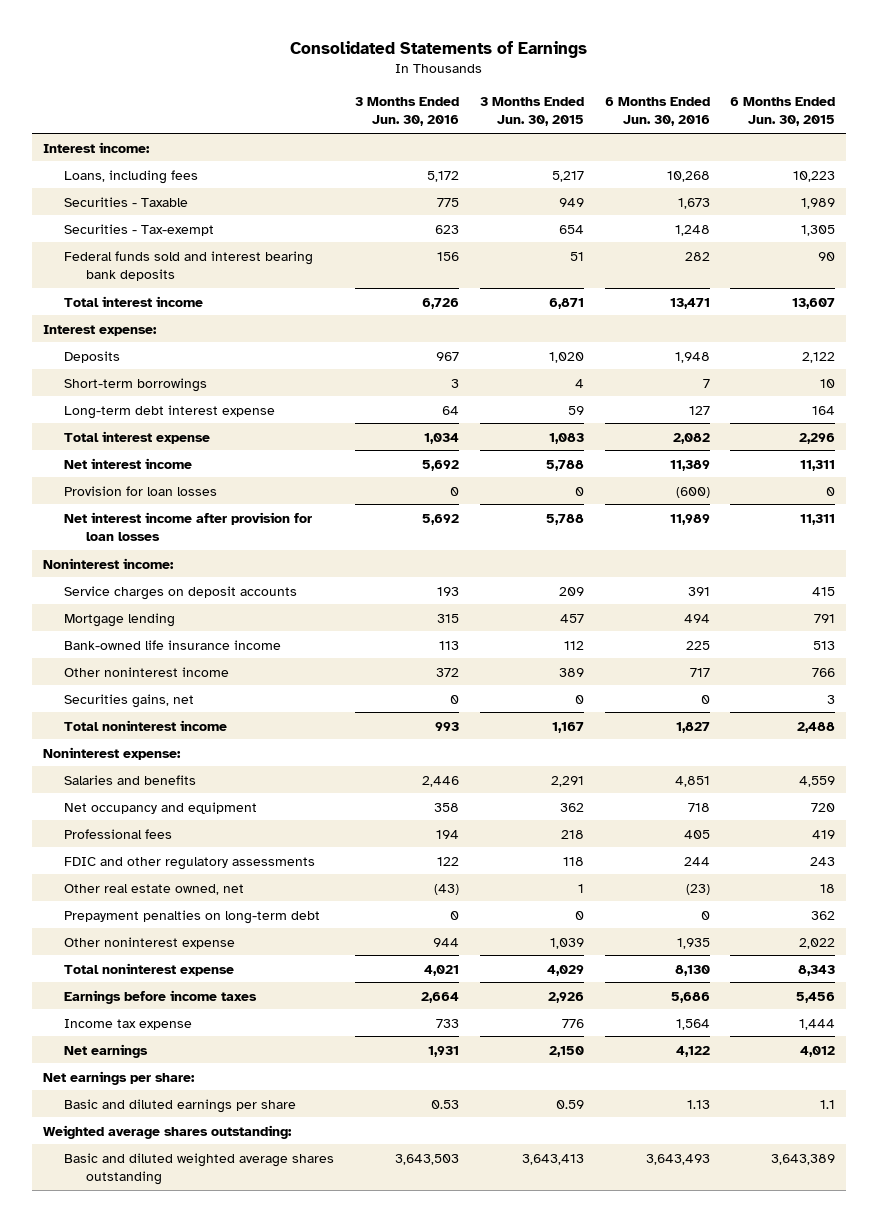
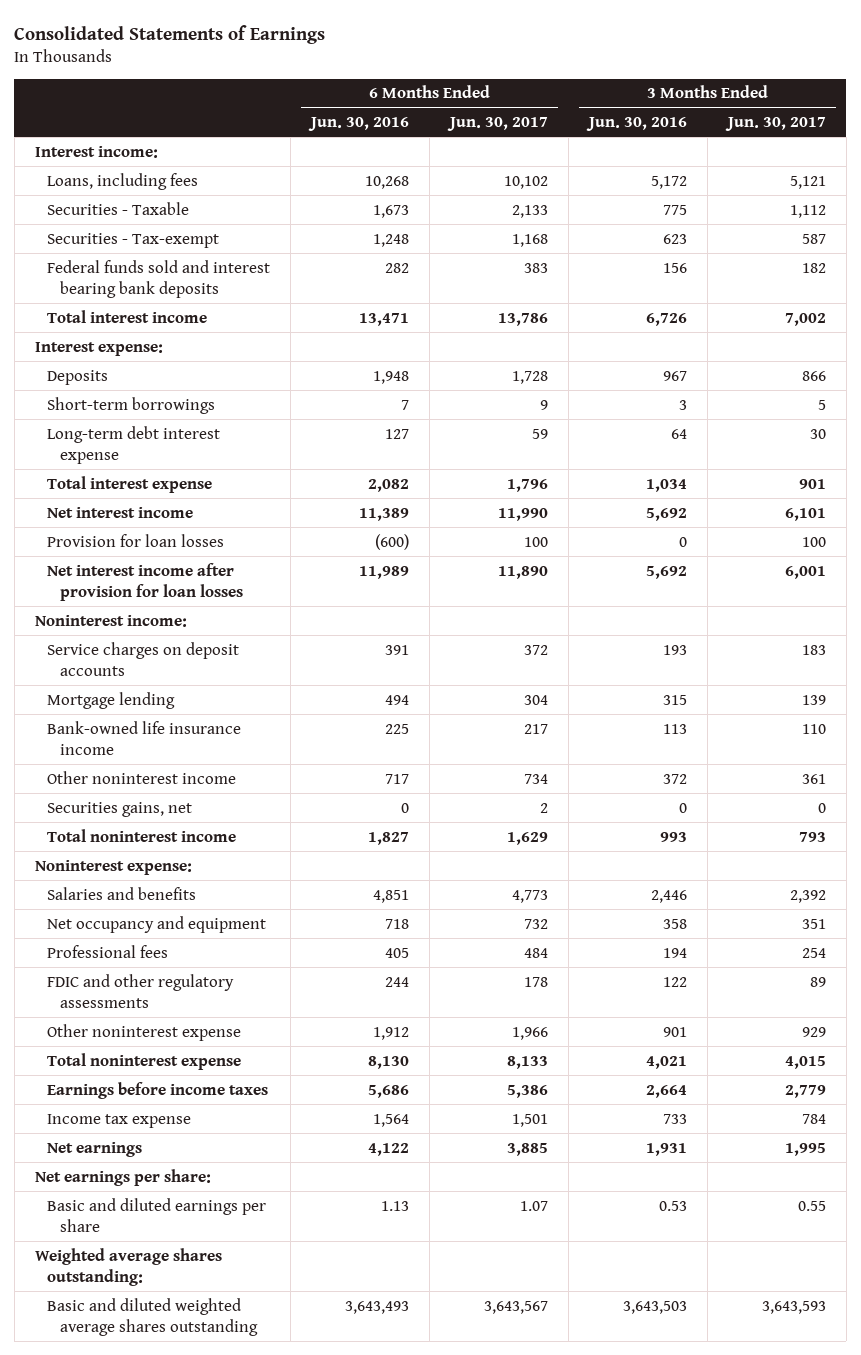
- | 3 Months Ended Jun. 30, 2016 | 3 Months Ended Jun. 30, 2015 | 6 Months Ended Jun. 30, 2016 | 6 Months Ended Jun. 30, 2015
+ | 6 Months Ended Jun. 30, 2016 | 6 Months Ended Jun. 30, 2017 | 3 Months Ended Jun. 30, 2016 | 3 Months Ended Jun. 30, 2017
- Other real estate owned, net | (43) | 1 | (23) | 18
- Prepayment penalties on long-term debt | 0 | 0 | 0 | 362
- Other noninterest expense | 944 | 1,039 | 1,935 | 2,022
+ Other noninterest expense | 1,912 | 1,966 | 901 | 929

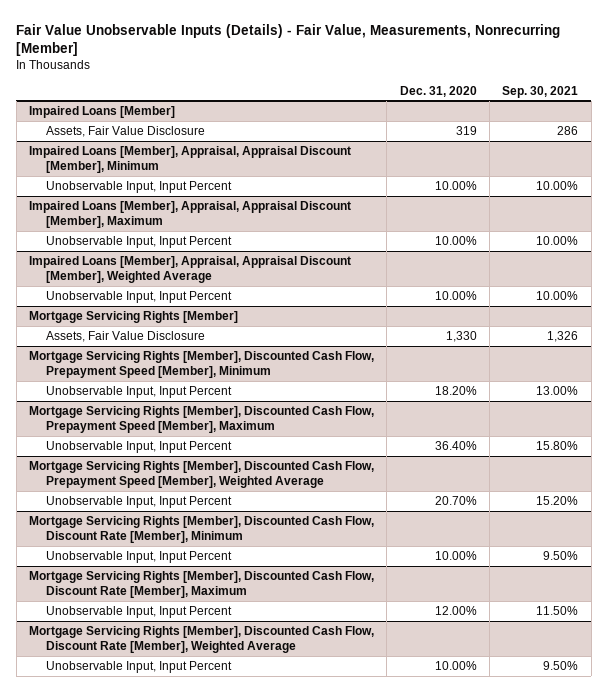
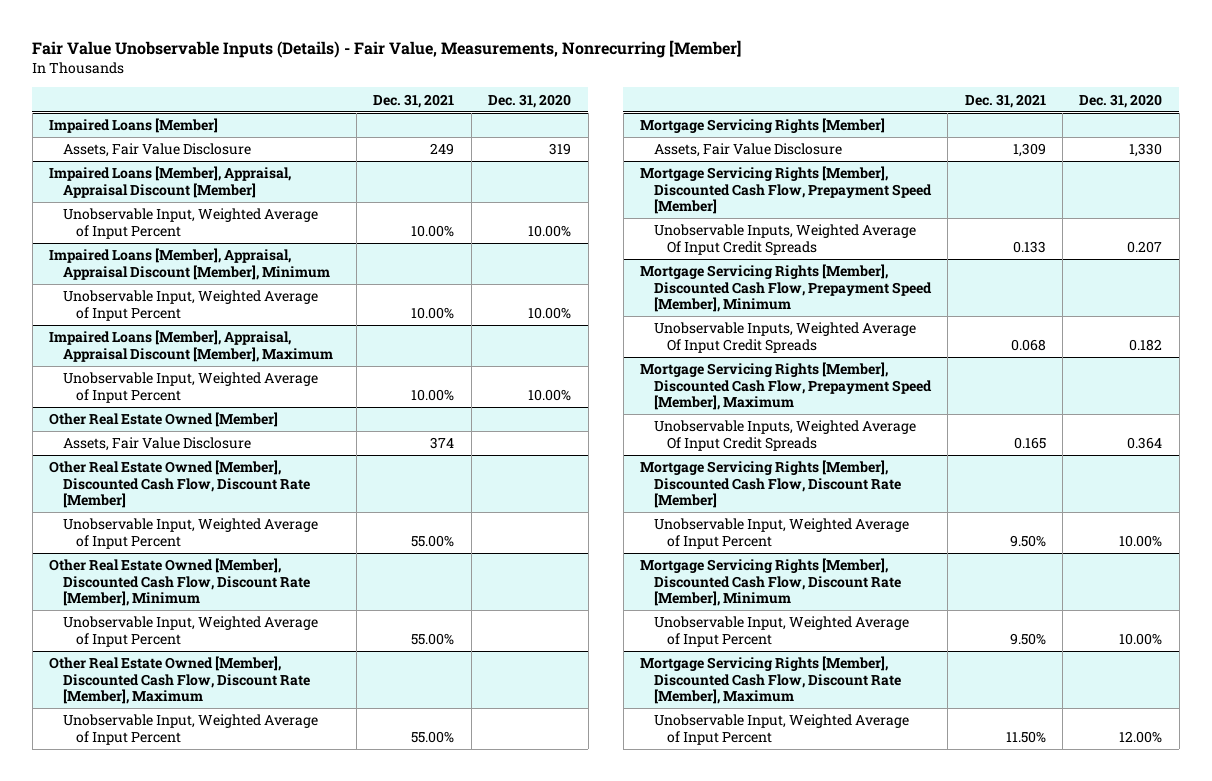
- | Dec. 31, 2020 | Sep. 30, 2021
+ | Dec. 31, 2021 | Dec. 31, 2020
+ Impaired Loans [Member], Appraisal, Appraisal Discount [Member]
+ Unobservable Input, Weighted Average of Input Percent | 10.00% | 10.00%
@ Impaired Loans [Member], Appraisal, Appraisal Discount [Member], Minimum
- Unobservable Input, Input Percent | 10.00% | 10.00%
+ Unobservable Input, Weighted Average of Input Percent | 10.00% | 10.00%
@ Impaired Loans [Member], Appraisal, Appraisal Discount [Member], Maximum
- Unobservable Input, Input Percent | 10.00% | 10.00%
- Impaired Loans [Member], Appraisal, Appraisal Discount [Member], Weighted Average
- Unobservable Input, Input Percent | 10.00% | 10.00%
@ Impaired Loans [Member], Appraisal, Appraisal Discount [Member], Maximum
+ Unobservable Input, Weighted Average of Input Percent | 10.00% | 10.00%
+ Other Real Estate Owned [Member]
+ Assets, Fair Value Disclosure | 374 |
+ Other Real Estate Owned [Member], Discounted Cash Flow, Discount Rate [Member]
+ Unobservable Input, Weighted Average of Input Percent | 55.00% |
+ Other Real Estate Owned [Member], Discounted Cash Flow, Discount Rate [Member], Minimum
+ Unobservable Input, Weighted Average of Input Percent | 55.00% |
+ Other Real Estate Owned [Member], Discounted Cash Flow, Discount Rate [Member], Maximum
+ Unobservable Input, Weighted Average of Input Percent | 55.00% |
+ Mortgage Servicing Rights [Member], Discounted Cash Flow, Prepayment Speed [Member]
+ Unobservable Inputs, Weighted Average Of Input Credit Spreads | 0.133 | 0.207
@ Mortgage Servicing Rights [Member], Discounted Cash Flow, Prepayment Speed [Member], Minimum
- Unobservable Input, Input Percent | 18.20% | 13.00%
+ Unobservable Inputs, Weighted Average Of Input Credit Spreads | 0.068 | 0.182
@ Mortgage Servicing Rights [Member], Discounted Cash Flow, Prepayment Speed [Member], Maximum
- Unobservable Input, Input Percent | 36.40% | 15.80%
- Mortgage Servicing Rights [Member], Discounted Cash Flow, Prepayment Speed [Member], Weighted Average
- Unobservable Input, Input Percent | 20.70% | 15.20%
@ Mortgage Servicing Rights [Member], Discounted Cash Flow, Prepayment Speed [Member], Maximum
+ Unobservable Inputs, Weighted Average Of Input Credit Spreads | 0.165 | 0.364
+ Mortgage Servicing Rights [Member], Discounted Cash Flow, Discount Rate [Member]
+ Unobservable Input, Weighted Average of Input Percent | 9.50% | 10.00%
@ Mortgage Servicing Rights [Member], Discounted Cash Flow, Discount Rate [Member], Minimum
- Unobservable Input, Input Percent | 10.00% | 9.50%
+ Unobservable Input, Weighted Average of Input Percent | 9.50% | 10.00%
@ Mortgage Servicing Rights [Member], Discounted Cash Flow, Discount Rate [Member], Maximum
- Unobservable Input, Input Percent | 12.00% | 11.50%
- Mortgage Servicing Rights [Member], Discounted Cash Flow, Discount Rate [Member], Weighted Average
- Unobservable Input, Input Percent | 10.00% | 9.50%
@ Mortgage Servicing Rights [Member], Discounted Cash Flow, Discount Rate [Member], Maximum
+ Unobservable Input, Weighted Average of Input Percent | 11.50% | 12.00%

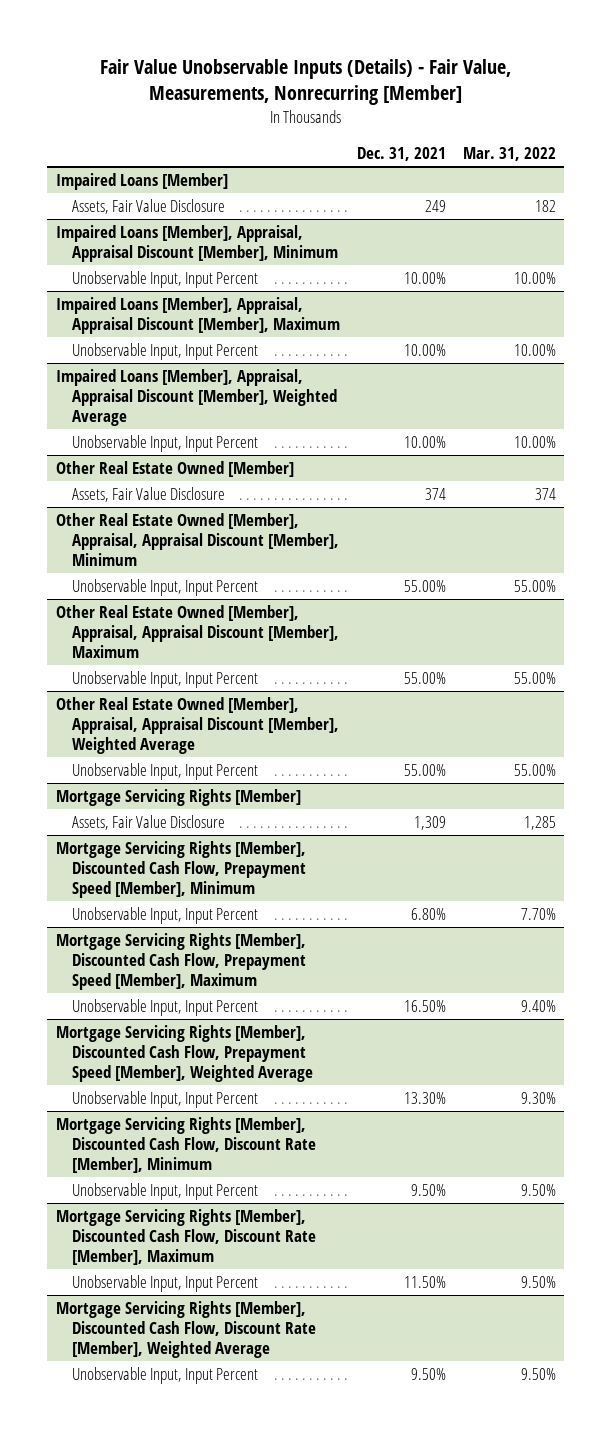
- | Dec. 31, 2021 | Dec. 31, 2020
+ | Dec. 31, 2021 | Mar. 31, 2022
- Impaired Loans [Member], Appraisal, Appraisal Discount [Member]
- Unobservable Input, Weighted Average of Input Percent | 10.00% | 10.00%
@ Impaired Loans [Member], Appraisal, Appraisal Discount [Member], Minimum
- Unobservable Input, Weighted Average of Input Percent | 10.00% | 10.00%
+ Unobservable Input, Input Percent | 10.00% | 10.00%
@ Impaired Loans [Member], Appraisal, Appraisal Discount [Member], Maximum
- Unobservable Input, Weighted Average of Input Percent | 10.00% | 10.00%
+ Unobservable Input, Input Percent | 10.00% | 10.00%
+ Impaired Loans [Member], Appraisal, Appraisal Discount [Member], Weighted Average
+ Unobservable Input, Input Percent | 10.00% | 10.00%
- Other Real Estate Owned [Member], Discounted Cash Flow, Discount Rate [Member]
- Unobservable Input, Weighted Average of Input Percent | 55.00% |
- Other Real Estate Owned [Member], Discounted Cash Flow, Discount Rate [Member], Minimum
- Unobservable Input, Weighted Average of Input Percent | 55.00% |
- Other Real Estate Owned [Member], Discounted Cash Flow, Discount Rate [Member], Maximum
- Unobservable Input, Weighted Average of Input Percent | 55.00% |
+ Other Real Estate Owned [Member], Appraisal, Appraisal Discount [Member], Minimum
+ Unobservable Input, Input Percent | 55.00% | 55.00%
+ Other Real Estate Owned [Member], Appraisal, Appraisal Discount [Member], Maximum
+ Unobservable Input, Input Percent | 55.00% | 55.00%
+ Other Real Estate Owned [Member], Appraisal, Appraisal Discount [Member], Weighted Average
+ Unobservable Input, Input Percent | 55.00% | 55.00%
- Mortgage Servicing Rights [Member], Discounted Cash Flow, Prepayment Speed [Member]
- Unobservable Inputs, Weighted Average Of Input Credit Spreads | 0.133 | 0.207
@ Mortgage Servicing Rights [Member], Discounted Cash Flow, Prepayment Speed [Member], Minimum
- Unobservable Inputs, Weighted Average Of Input Credit Spreads | 0.068 | 0.182
+ Unobservable Input, Input Percent | 6.80% | 7.70%
@ Mortgage Servicing Rights [Member], Discounted Cash Flow, Prepayment Speed [Member], Maximum
- Unobservable Inputs, Weighted Average Of Input Credit Spreads | 0.165 | 0.364
- Mortgage Servicing Rights [Member], Discounted Cash Flow, Discount Rate [Member]
- Unobservable Input, Weighted Average of Input Percent | 9.50% | 10.00%
@ Mortgage Servicing Rights [Member], Discounted Cash Flow, Prepayment Speed [Member], Maximum
+ Unobservable Input, Input Percent | 16.50% | 9.40%
+ Mortgage Servicing Rights [Member], Discounted Cash Flow, Prepayment Speed [Member], Weighted Average
+ Unobservable Input, Input Percent | 13.30% | 9.30%
@ Mortgage Servicing Rights [Member], Discounted Cash Flow, Discount Rate [Member], Minimum
- Unobservable Input, Weighted Average of Input Percent | 9.50% | 10.00%
+ Unobservable Input, Input Percent | 9.50% | 9.50%
@ Mortgage Servicing Rights [Member], Discounted Cash Flow, Discount Rate [Member], Maximum
- Unobservable Input, Weighted Average of Input Percent | 11.50% | 12.00%
+ Unobservable Input, Input Percent | 11.50% | 9.50%
+ Mortgage Servicing Rights [Member], Discounted Cash Flow, Discount Rate [Member], Weighted Average
+ Unobservable Input, Input Percent | 9.50% | 9.50%

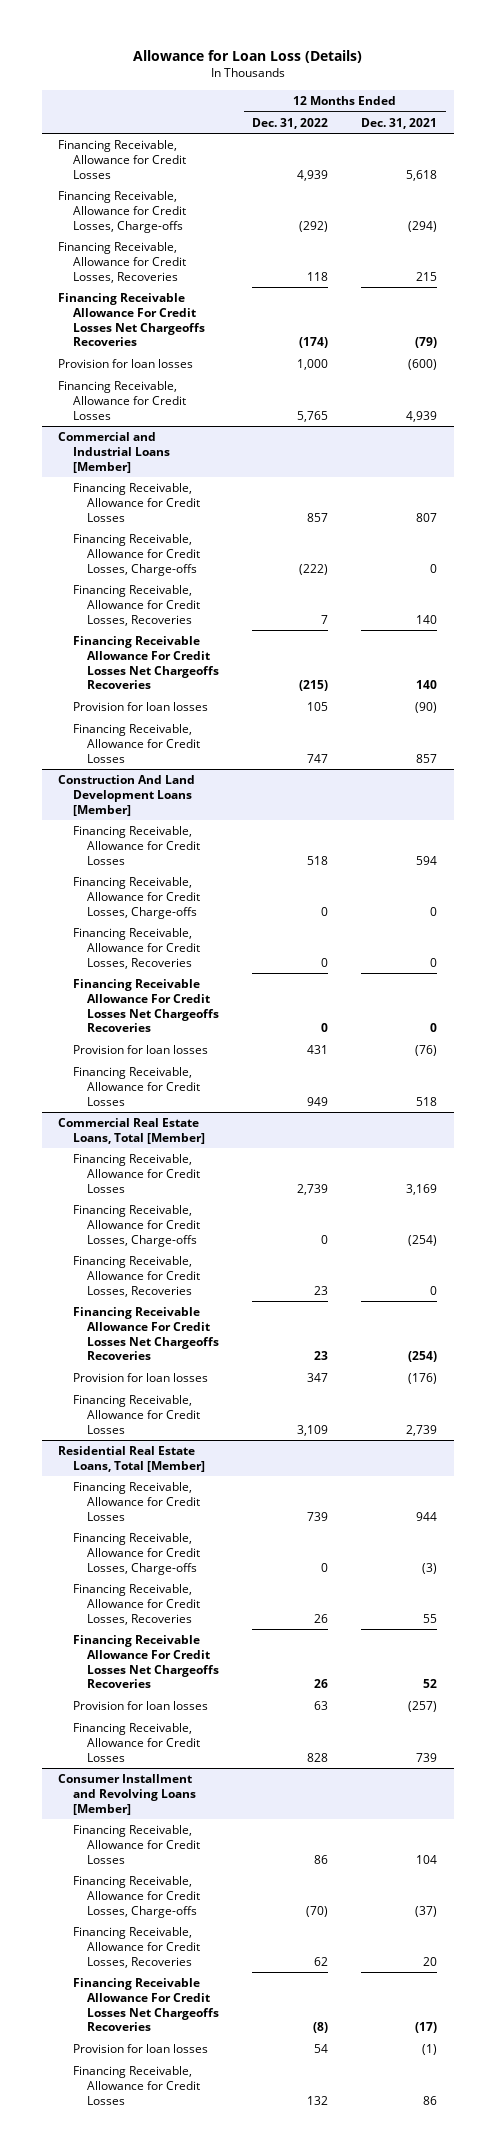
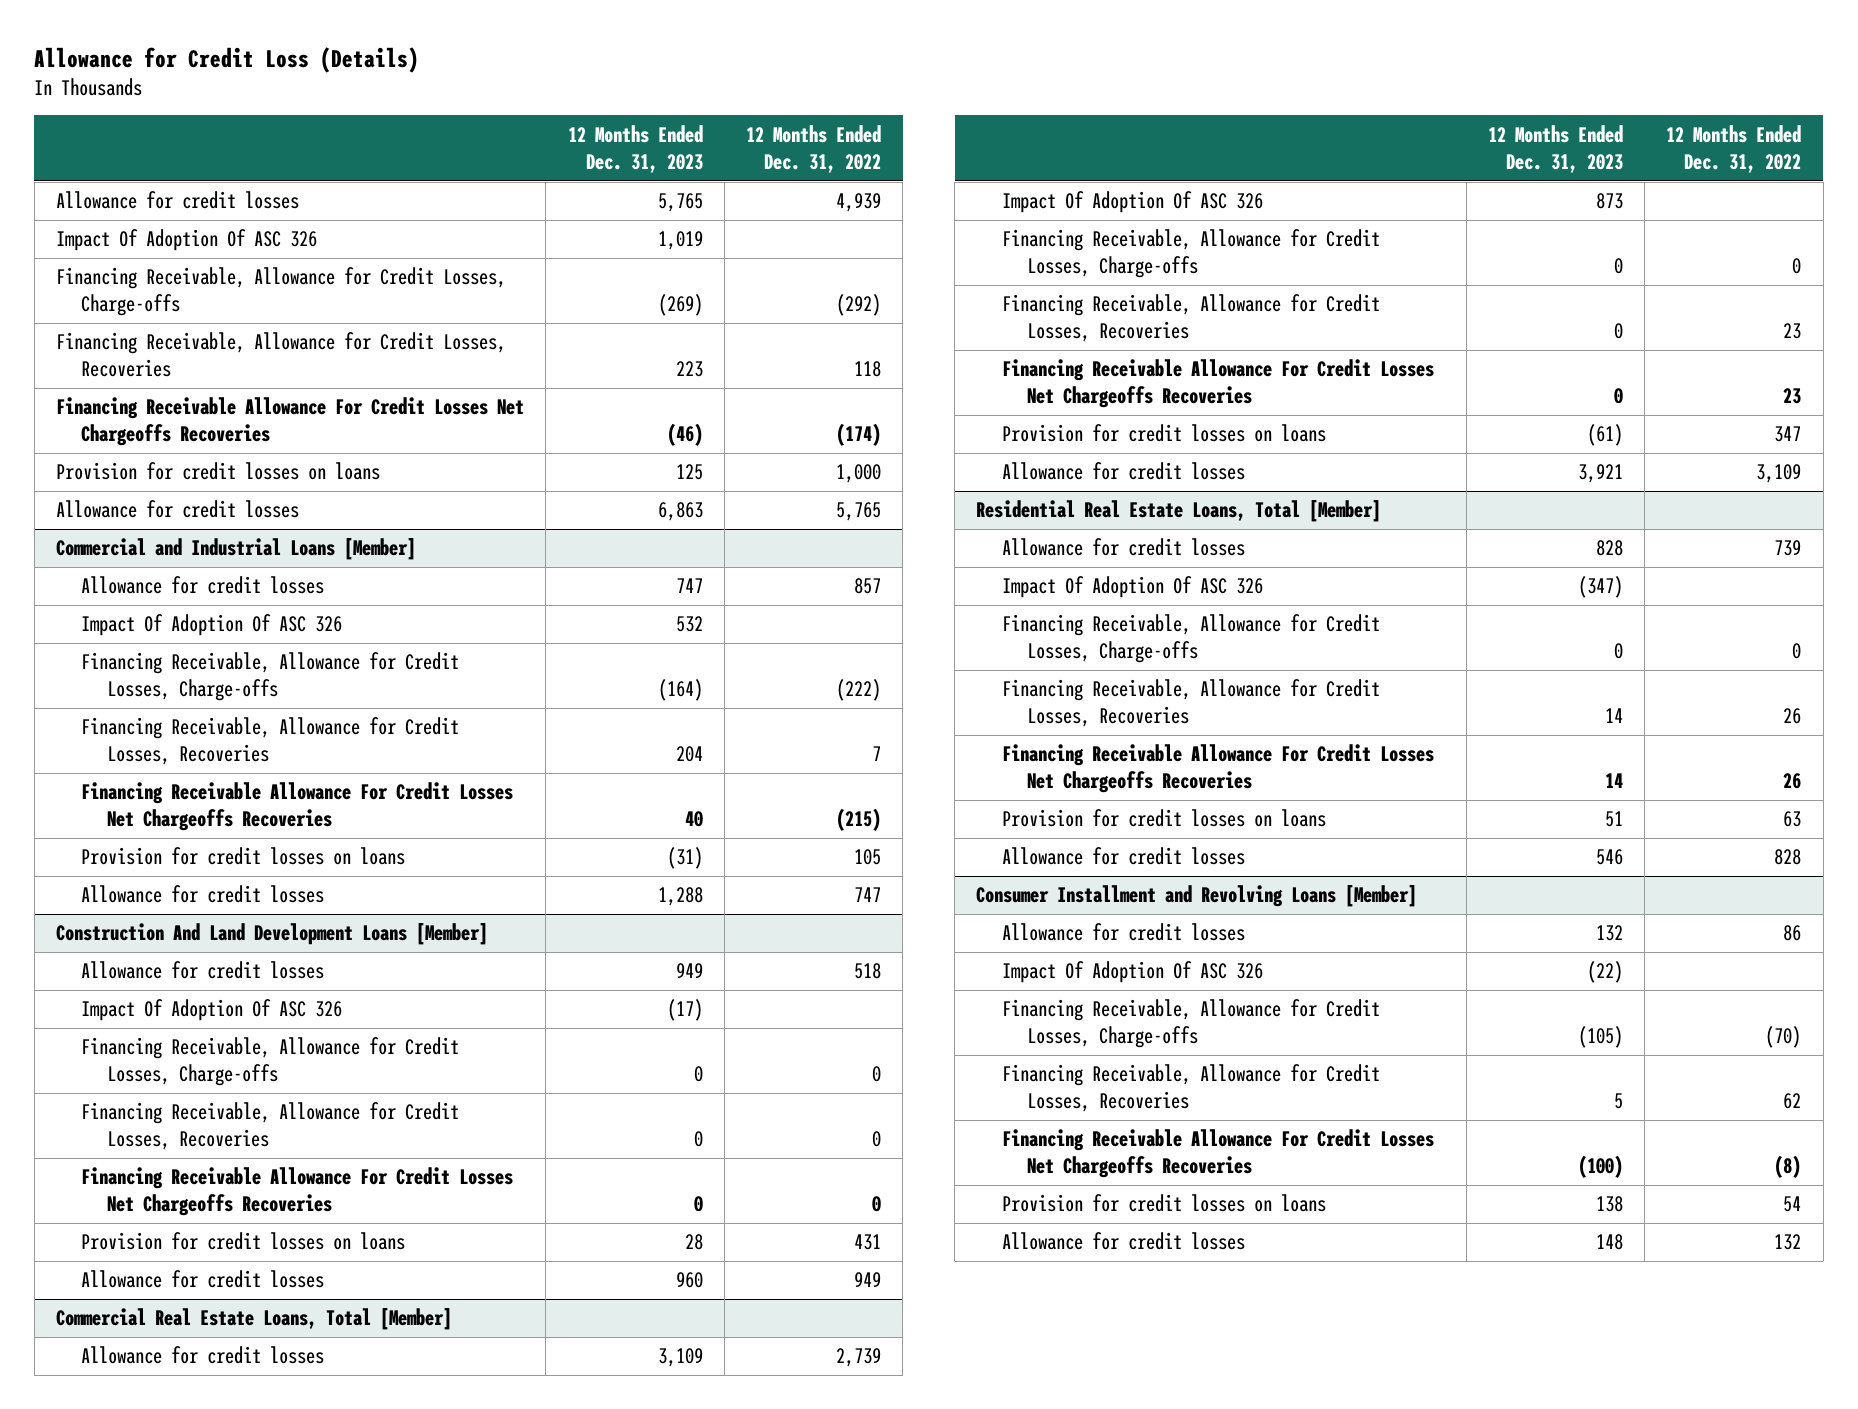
- Allowance for Loan Loss (Details)
+ Allowance for Credit Loss (Details)
- | 12 Months Ended Dec. 31, 2022 | 12 Months Ended Dec. 31, 2021
+ | 12 Months Ended Dec. 31, 2023 | 12 Months Ended Dec. 31, 2022
- Financing Receivable, Allowance for Credit Losses | 4,939 | 5,618
+ Allowance for credit losses | 5,765 | 4,939
+ Impact Of Adoption Of ASC 326 | 1,019 |
- Provision for loan losses | 1,000 | (600)
- Financing Receivable, Allowance for Credit Losses | 5,765 | 4,939
+ Provision for credit losses on loans | 125 | 1,000
+ Allowance for credit losses | 6,863 | 5,765
@ Commercial and Industrial Loans [Member]
- Financing Receivable, Allowance for Credit Losses | 857 | 807
+ Allowance for credit losses | 747 | 857
+ Impact Of Adoption Of ASC 326 | 532 |
- Provision for loan losses | 105 | (90)
- Financing Receivable, Allowance for Credit Losses | 747 | 857
+ Provision for credit losses on loans | (31) | 105
+ Allowance for credit losses | 1,288 | 747
@ Construction And Land Development Loans [Member]
- Financing Receivable, Allowance for Credit Losses | 518 | 594
+ Allowance for credit losses | 949 | 518
+ Impact Of Adoption Of ASC 326 | (17) |
- Provision for loan losses | 431 | (76)
- Financing Receivable, Allowance for Credit Losses | 949 | 518
+ Provision for credit losses on loans | 28 | 431
+ Allowance for credit losses | 960 | 949
@ Commercial Real Estate Loans, Total [Member]
- Financing Receivable, Allowance for Credit Losses | 2,739 | 3,169
+ Allowance for credit losses | 3,109 | 2,739
+ Impact Of Adoption Of ASC 326 | 873 |
- Provision for loan losses | 347 | (176)
- Financing Receivable, Allowance for Credit Losses | 3,109 | 2,739
+ Provision for credit losses on loans | (61) | 347
+ Allowance for credit losses | 3,921 | 3,109
@ Residential Real Estate Loans, Total [Member]
- Financing Receivable, Allowance for Credit Losses | 739 | 944
+ Allowance for credit losses | 828 | 739
+ Impact Of Adoption Of ASC 326 | (347) |
- Provision for loan losses | 63 | (257)
- Financing Receivable, Allowance for Credit Losses | 828 | 739
+ Provision for credit losses on loans | 51 | 63
+ Allowance for credit losses | 546 | 828
@ Consumer Installment and Revolving Loans [Member]
- Financing Receivable, Allowance for Credit Losses | 86 | 104
+ Allowance for credit losses | 132 | 86
+ Impact Of Adoption Of ASC 326 | (22) |
- Provision for loan losses | 54 | (1)
- Financing Receivable, Allowance for Credit Losses | 132 | 86
+ Provision for credit losses on loans | 138 | 54
+ Allowance for credit losses | 148 | 132

